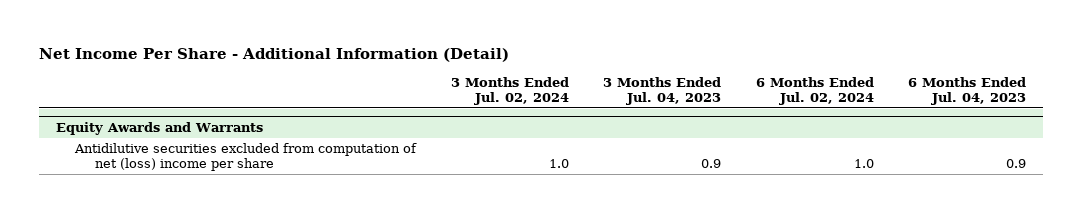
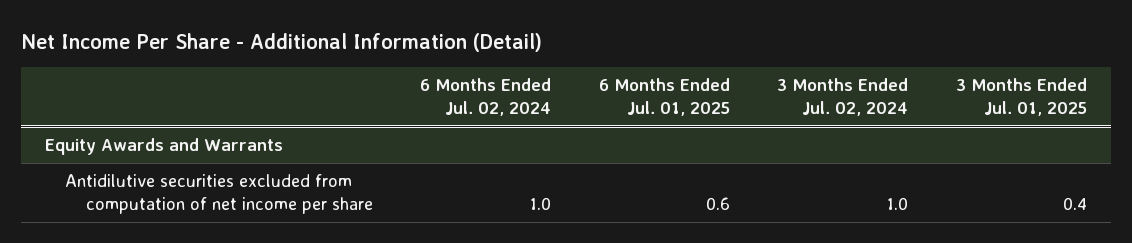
- | 3 Months Ended Jul. 02, 2024 | 3 Months Ended Jul. 04, 2023 | 6 Months Ended Jul. 02, 2024 | 6 Months Ended Jul. 04, 2023
+ | 6 Months Ended Jul. 02, 2024 | 6 Months Ended Jul. 01, 2025 | 3 Months Ended Jul. 02, 2024 | 3 Months Ended Jul. 01, 2025
@ Equity Awards and Warrants
- Antidilutive securities excluded from computation of net (loss) income per share | 1.0 | 0.9 | 1.0 | 0.9
+ Antidilutive securities excluded from computation of net income per share | 1.0 | 0.6 | 1.0 | 0.4

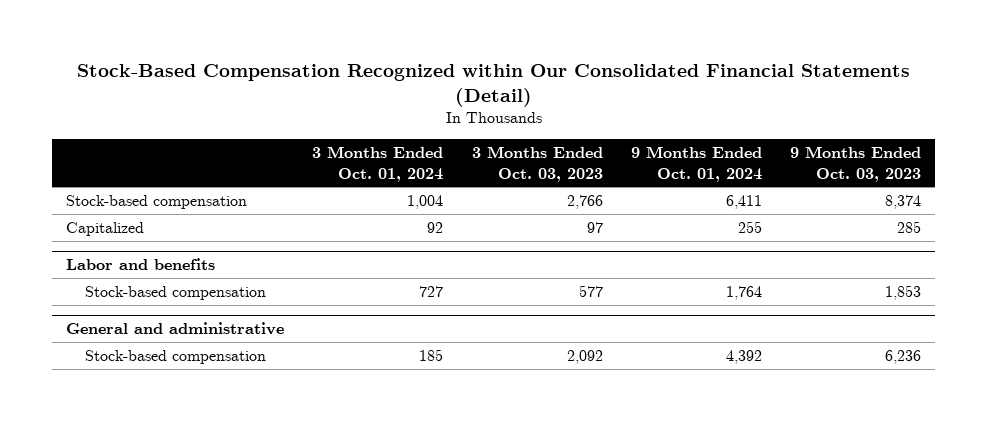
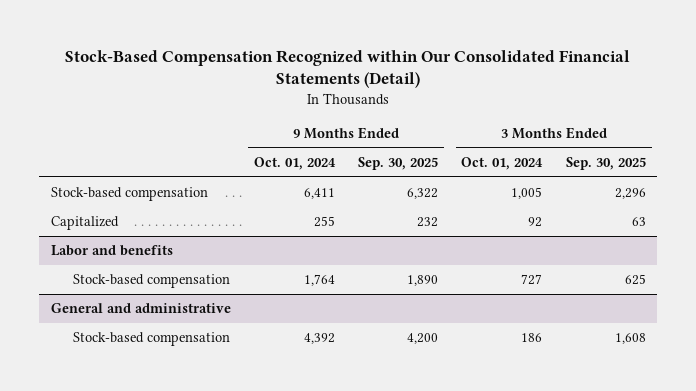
- | 3 Months Ended Oct. 01, 2024 | 3 Months Ended Oct. 03, 2023 | 9 Months Ended Oct. 01, 2024 | 9 Months Ended Oct. 03, 2023
+ | 9 Months Ended Oct. 01, 2024 | 9 Months Ended Sep. 30, 2025 | 3 Months Ended Oct. 01, 2024 | 3 Months Ended Sep. 30, 2025
- Stock-based compensation | 1,004 | 2,766 | 6,411 | 8,374
+ Stock-based compensation | 6,411 | 6,322 | 1,005 | 2,296
@ General and administrative
- Stock-based compensation | 185 | 2,092 | 4,392 | 6,236
+ Stock-based compensation | 4,392 | 4,200 | 186 | 1,608

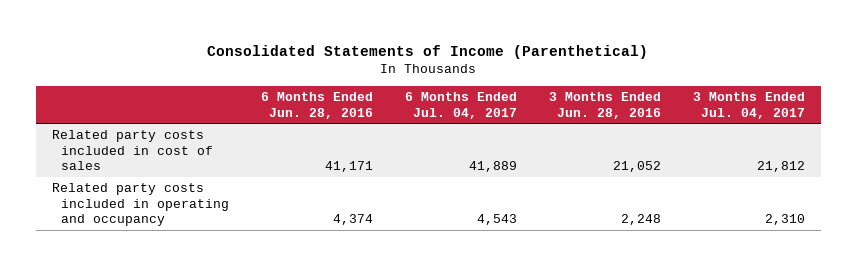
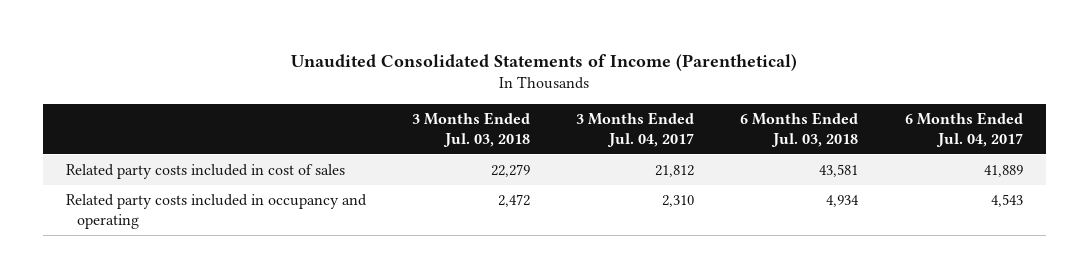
- Consolidated Statements of Income (Parenthetical)
+ Unaudited Consolidated Statements of Income (Parenthetical)
- | 6 Months Ended Jun. 28, 2016 | 6 Months Ended Jul. 04, 2017 | 3 Months Ended Jun. 28, 2016 | 3 Months Ended Jul. 04, 2017
+ | 3 Months Ended Jul. 03, 2018 | 3 Months Ended Jul. 04, 2017 | 6 Months Ended Jul. 03, 2018 | 6 Months Ended Jul. 04, 2017
- Related party costs included in operating and occupancy | 4,374 | 4,543 | 2,248 | 2,310
+ Related party costs included in occupancy and operating | 2,472 | 2,310 | 4,934 | 4,543

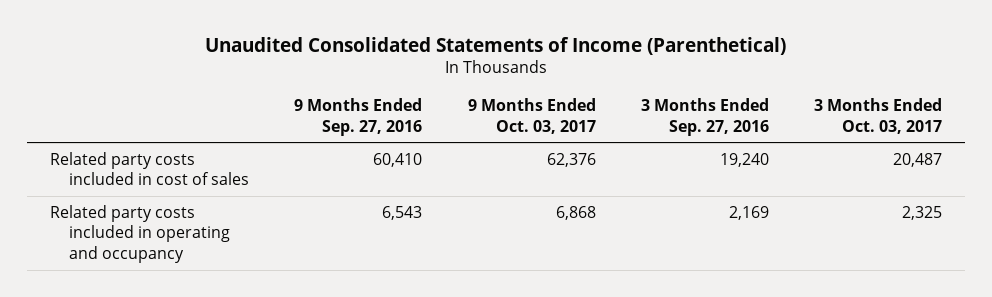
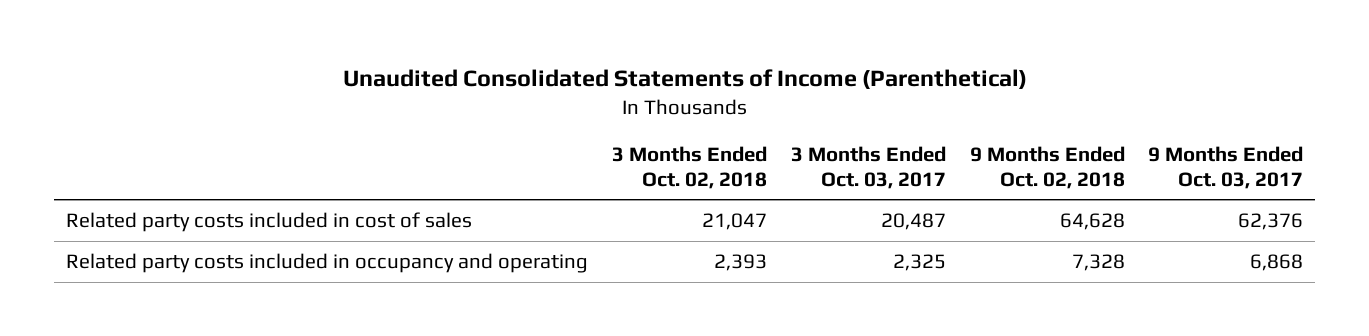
- | 9 Months Ended Sep. 27, 2016 | 9 Months Ended Oct. 03, 2017 | 3 Months Ended Sep. 27, 2016 | 3 Months Ended Oct. 03, 2017
+ | 3 Months Ended Oct. 02, 2018 | 3 Months Ended Oct. 03, 2017 | 9 Months Ended Oct. 02, 2018 | 9 Months Ended Oct. 03, 2017
- Related party costs included in operating and occupancy | 6,543 | 6,868 | 2,169 | 2,325
+ Related party costs included in occupancy and operating | 2,393 | 2,325 | 7,328 | 6,868

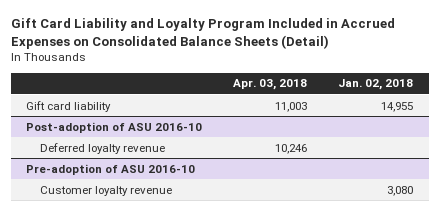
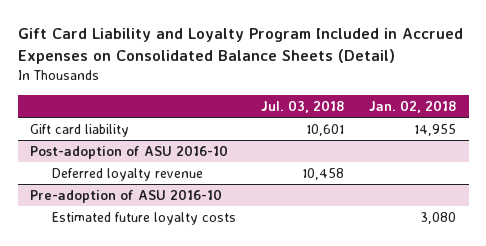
- | Apr. 03, 2018 | Jan. 02, 2018
+ | Jul. 03, 2018 | Jan. 02, 2018
@ Pre-adoption of ASU 2016-10
- Customer loyalty revenue | | 3,080
+ Estimated future loyalty costs | | 3,080

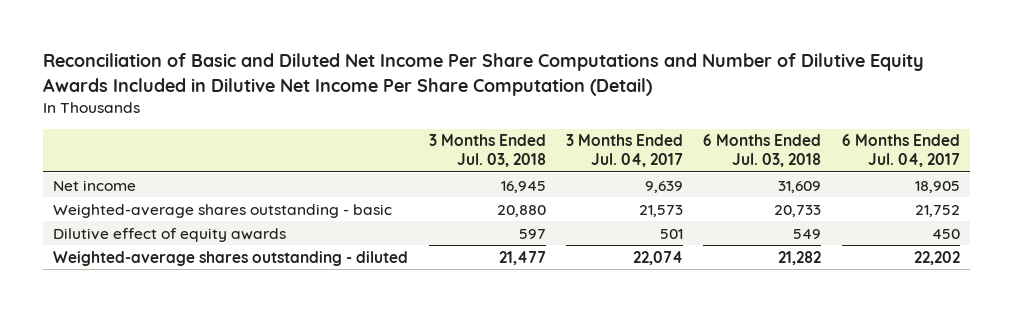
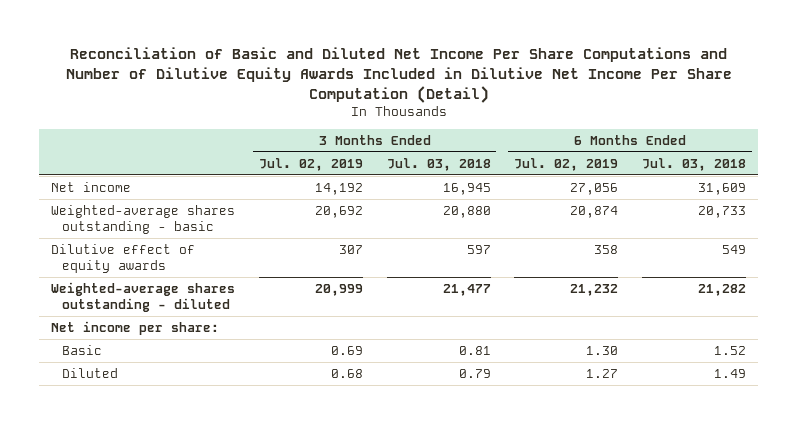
- | 3 Months Ended Jul. 03, 2018 | 3 Months Ended Jul. 04, 2017 | 6 Months Ended Jul. 03, 2018 | 6 Months Ended Jul. 04, 2017
+ | 3 Months Ended Jul. 02, 2019 | 3 Months Ended Jul. 03, 2018 | 6 Months Ended Jul. 02, 2019 | 6 Months Ended Jul. 03, 2018
+ Net income per share:
+ Basic | 0.69 | 0.81 | 1.30 | 1.52
+ Diluted | 0.68 | 0.79 | 1.27 | 1.49

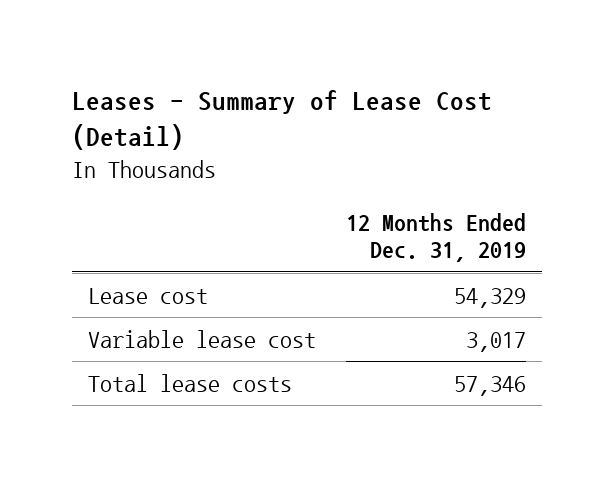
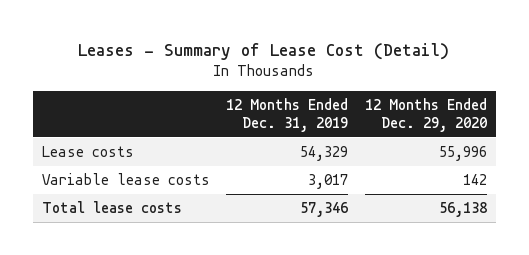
- | 12 Months Ended Dec. 31, 2019
+ | 12 Months Ended Dec. 31, 2019 | 12 Months Ended Dec. 29, 2020
- Lease cost | 54,329
- Variable lease cost | 3,017
+ Lease costs | 54,329 | 55,996
+ Variable lease costs | 3,017 | 142

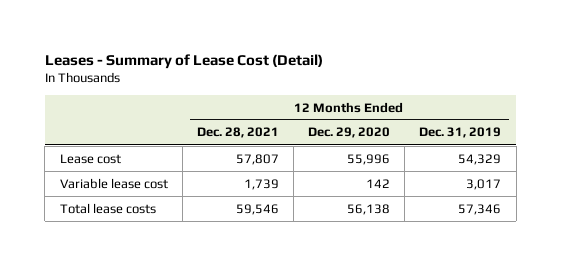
- | 12 Months Ended Dec. 31, 2019 | 12 Months Ended Dec. 29, 2020
+ | 12 Months Ended Dec. 28, 2021 | 12 Months Ended Dec. 29, 2020 | 12 Months Ended Dec. 31, 2019
- Lease costs | 54,329 | 55,996
- Variable lease costs | 3,017 | 142
+ Lease cost | 57,807 | 55,996 | 54,329
+ Variable lease cost | 1,739 | 142 | 3,017

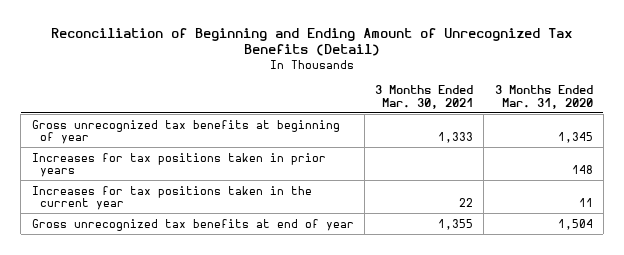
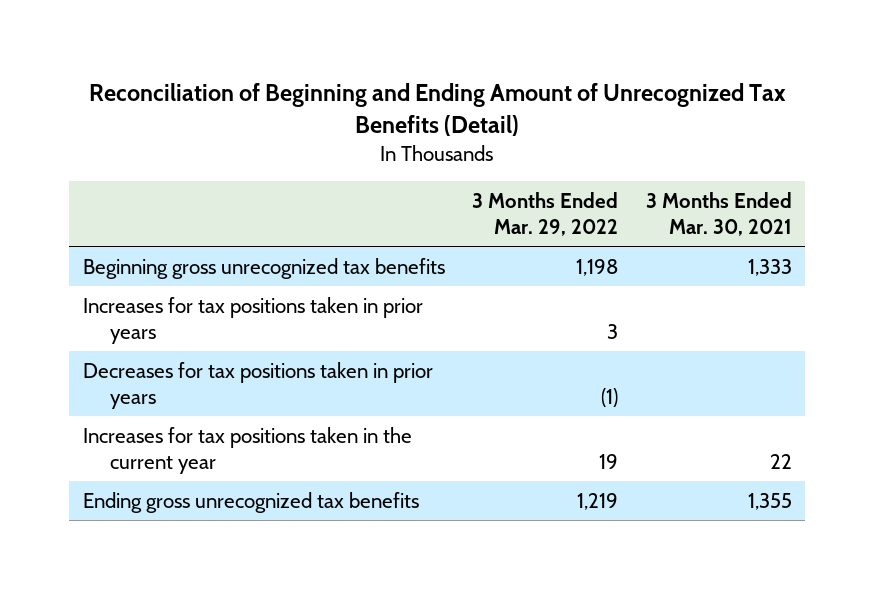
- | 3 Months Ended Mar. 30, 2021 | 3 Months Ended Mar. 31, 2020
+ | 3 Months Ended Mar. 29, 2022 | 3 Months Ended Mar. 30, 2021
- Gross unrecognized tax benefits at beginning of year | 1,333 | 1,345
+ Beginning gross unrecognized tax benefits | 1,198 | 1,333
+ Decreases for tax positions taken in prior years | (1) |
- Gross unrecognized tax benefits at end of year | 1,355 | 1,504
+ Ending gross unrecognized tax benefits | 1,219 | 1,355

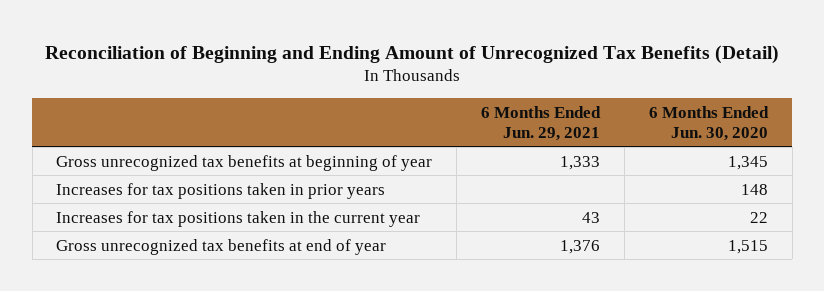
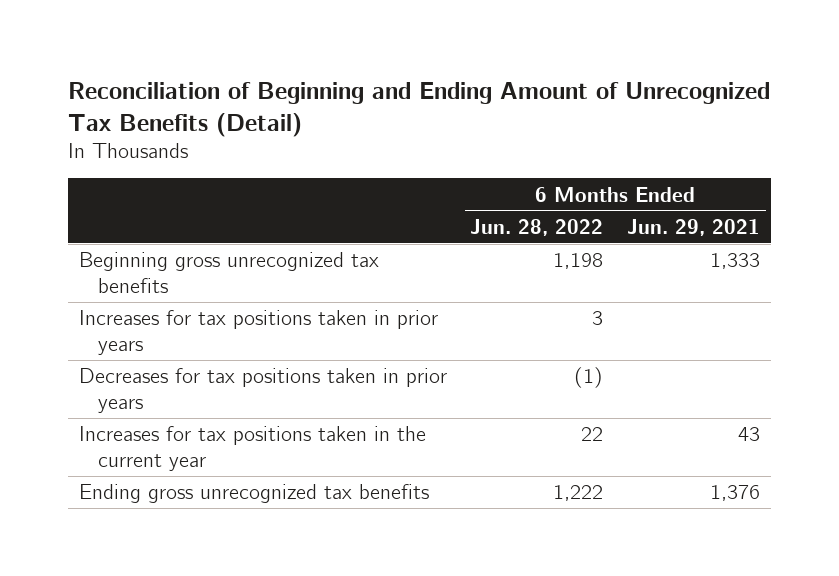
- | 6 Months Ended Jun. 29, 2021 | 6 Months Ended Jun. 30, 2020
+ | 6 Months Ended Jun. 28, 2022 | 6 Months Ended Jun. 29, 2021
- Gross unrecognized tax benefits at beginning of year | 1,333 | 1,345
+ Beginning gross unrecognized tax benefits | 1,198 | 1,333
+ Decreases for tax positions taken in prior years | (1) |
- Gross unrecognized tax benefits at end of year | 1,376 | 1,515
+ Ending gross unrecognized tax benefits | 1,222 | 1,376

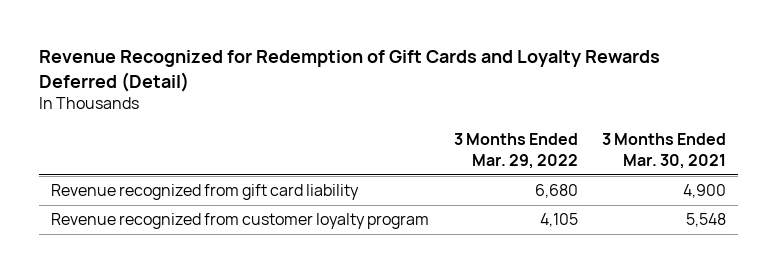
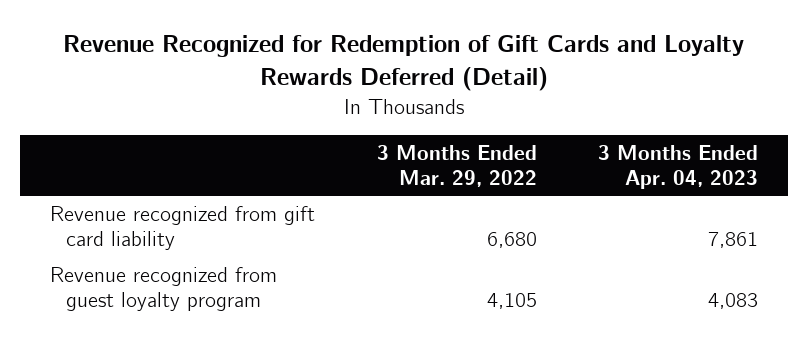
- | 3 Months Ended Mar. 29, 2022 | 3 Months Ended Mar. 30, 2021
+ | 3 Months Ended Mar. 29, 2022 | 3 Months Ended Apr. 04, 2023
- Revenue recognized from customer loyalty program | 4,105 | 5,548
+ Revenue recognized from guest loyalty program | 4,105 | 4,083

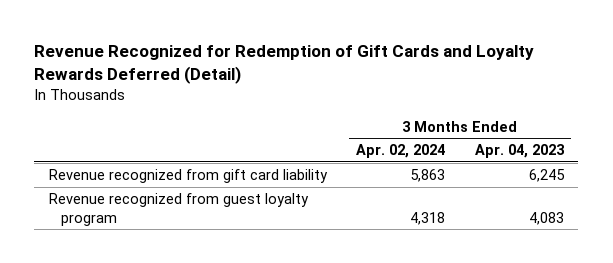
- | 3 Months Ended Mar. 29, 2022 | 3 Months Ended Apr. 04, 2023
+ | 3 Months Ended Apr. 02, 2024 | 3 Months Ended Apr. 04, 2023
- Revenue recognized from gift card liability | 6,680 | 7,861
+ Revenue recognized from gift card liability | 5,863 | 6,245

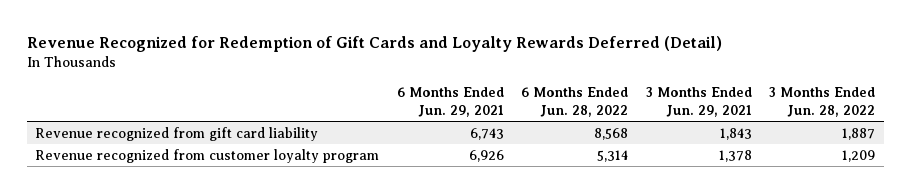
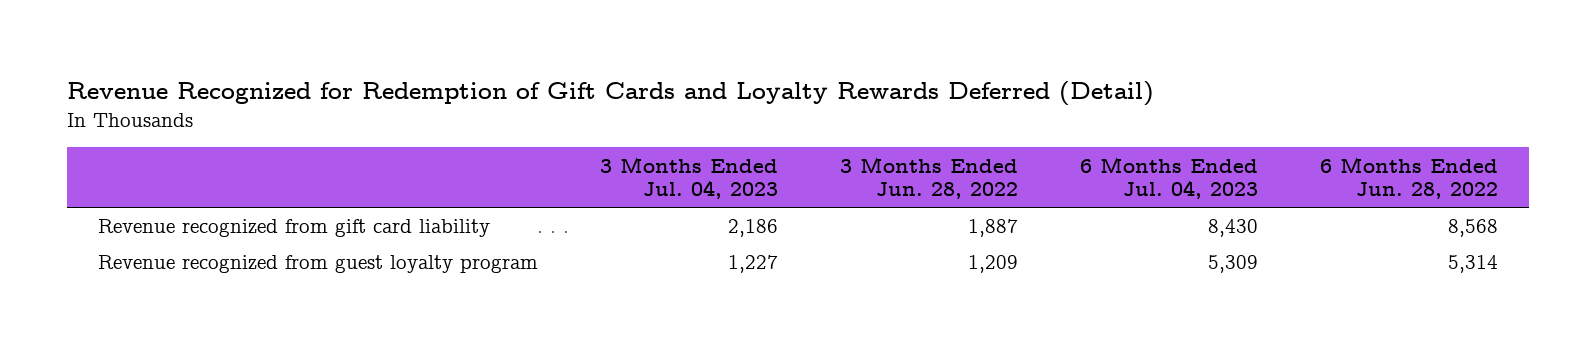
- | 6 Months Ended Jun. 29, 2021 | 6 Months Ended Jun. 28, 2022 | 3 Months Ended Jun. 29, 2021 | 3 Months Ended Jun. 28, 2022
+ | 3 Months Ended Jul. 04, 2023 | 3 Months Ended Jun. 28, 2022 | 6 Months Ended Jul. 04, 2023 | 6 Months Ended Jun. 28, 2022
- Revenue recognized from customer loyalty program | 6,926 | 5,314 | 1,378 | 1,209
+ Revenue recognized from guest loyalty program | 1,227 | 1,209 | 5,309 | 5,314

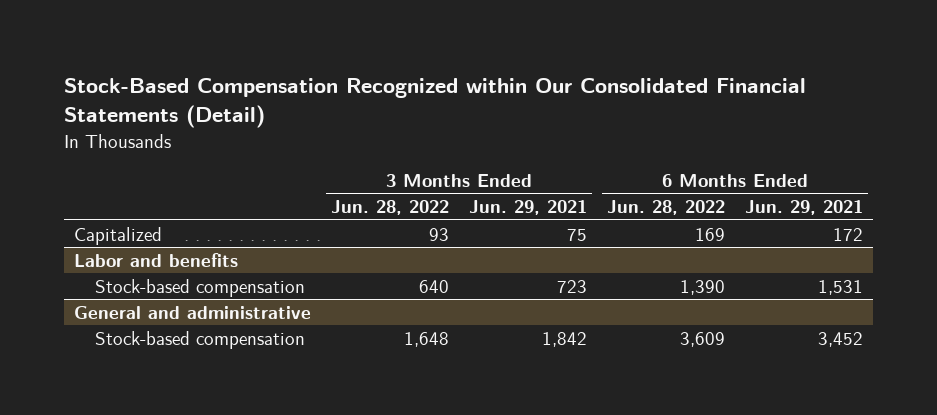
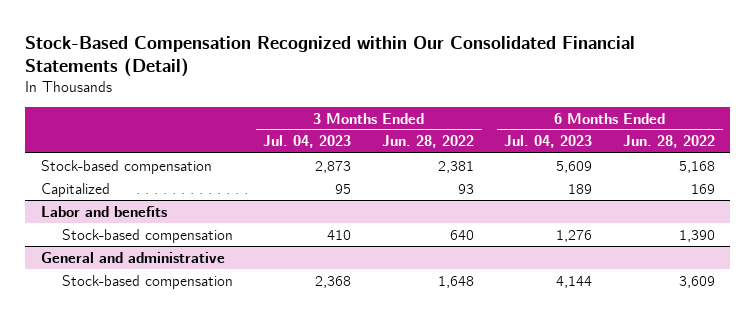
- | 3 Months Ended Jun. 28, 2022 | 3 Months Ended Jun. 29, 2021 | 6 Months Ended Jun. 28, 2022 | 6 Months Ended Jun. 29, 2021
+ | 3 Months Ended Jul. 04, 2023 | 3 Months Ended Jun. 28, 2022 | 6 Months Ended Jul. 04, 2023 | 6 Months Ended Jun. 28, 2022
+ Stock-based compensation | 2,873 | 2,381 | 5,609 | 5,168

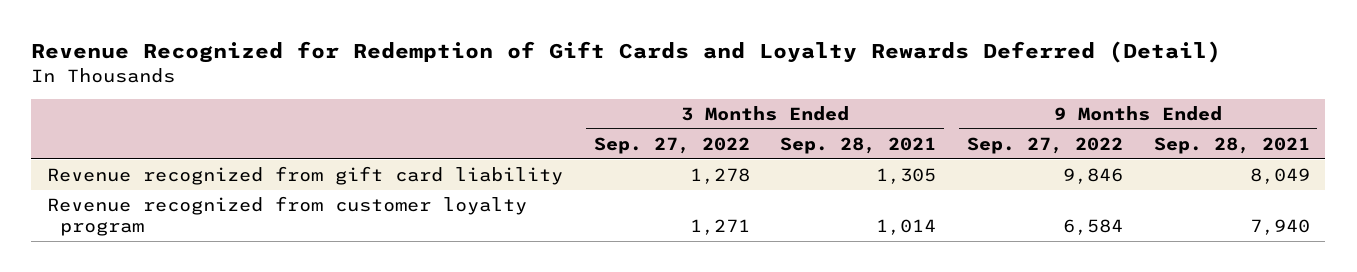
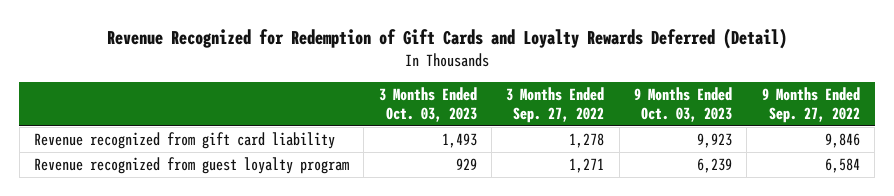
- | 3 Months Ended Sep. 27, 2022 | 3 Months Ended Sep. 28, 2021 | 9 Months Ended Sep. 27, 2022 | 9 Months Ended Sep. 28, 2021
+ | 3 Months Ended Oct. 03, 2023 | 3 Months Ended Sep. 27, 2022 | 9 Months Ended Oct. 03, 2023 | 9 Months Ended Sep. 27, 2022
- Revenue recognized from customer loyalty program | 1,271 | 1,014 | 6,584 | 7,940
+ Revenue recognized from guest loyalty program | 929 | 1,271 | 6,239 | 6,584

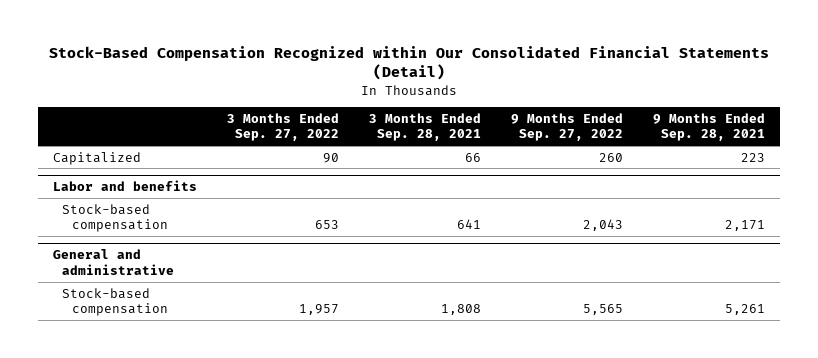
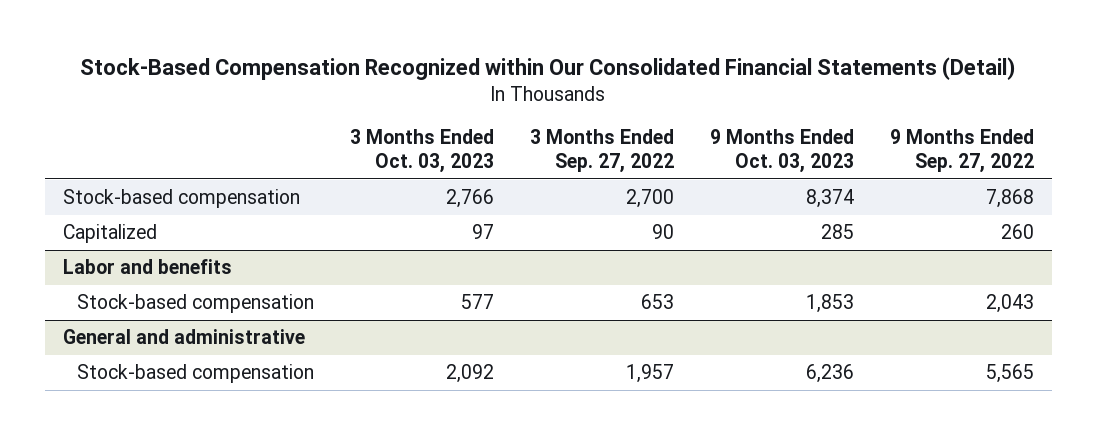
- | 3 Months Ended Sep. 27, 2022 | 3 Months Ended Sep. 28, 2021 | 9 Months Ended Sep. 27, 2022 | 9 Months Ended Sep. 28, 2021
+ | 3 Months Ended Oct. 03, 2023 | 3 Months Ended Sep. 27, 2022 | 9 Months Ended Oct. 03, 2023 | 9 Months Ended Sep. 27, 2022
+ Stock-based compensation | 2,766 | 2,700 | 8,374 | 7,868

